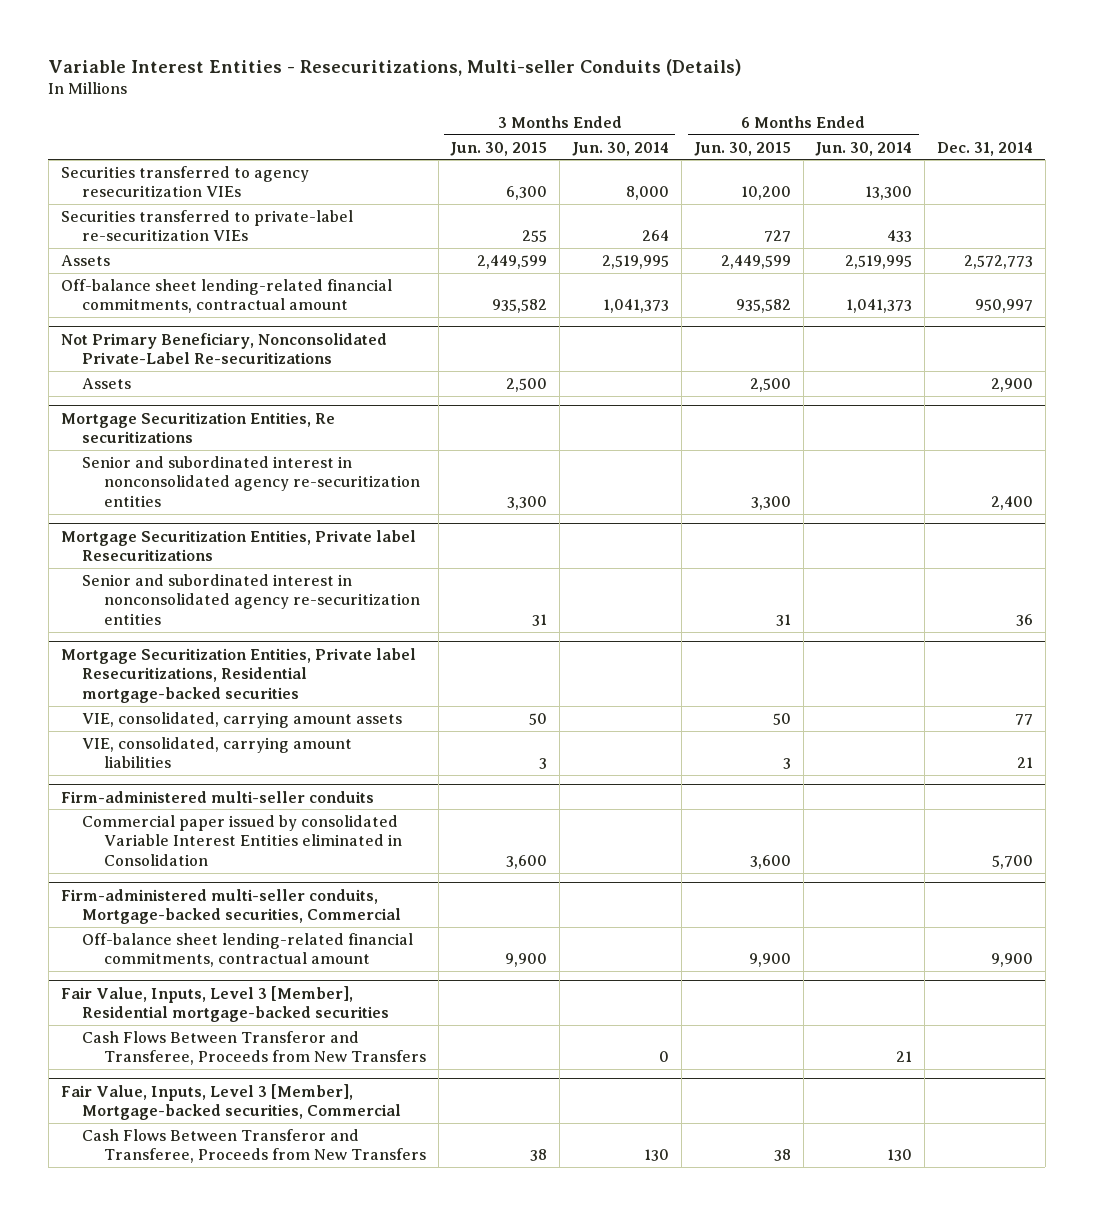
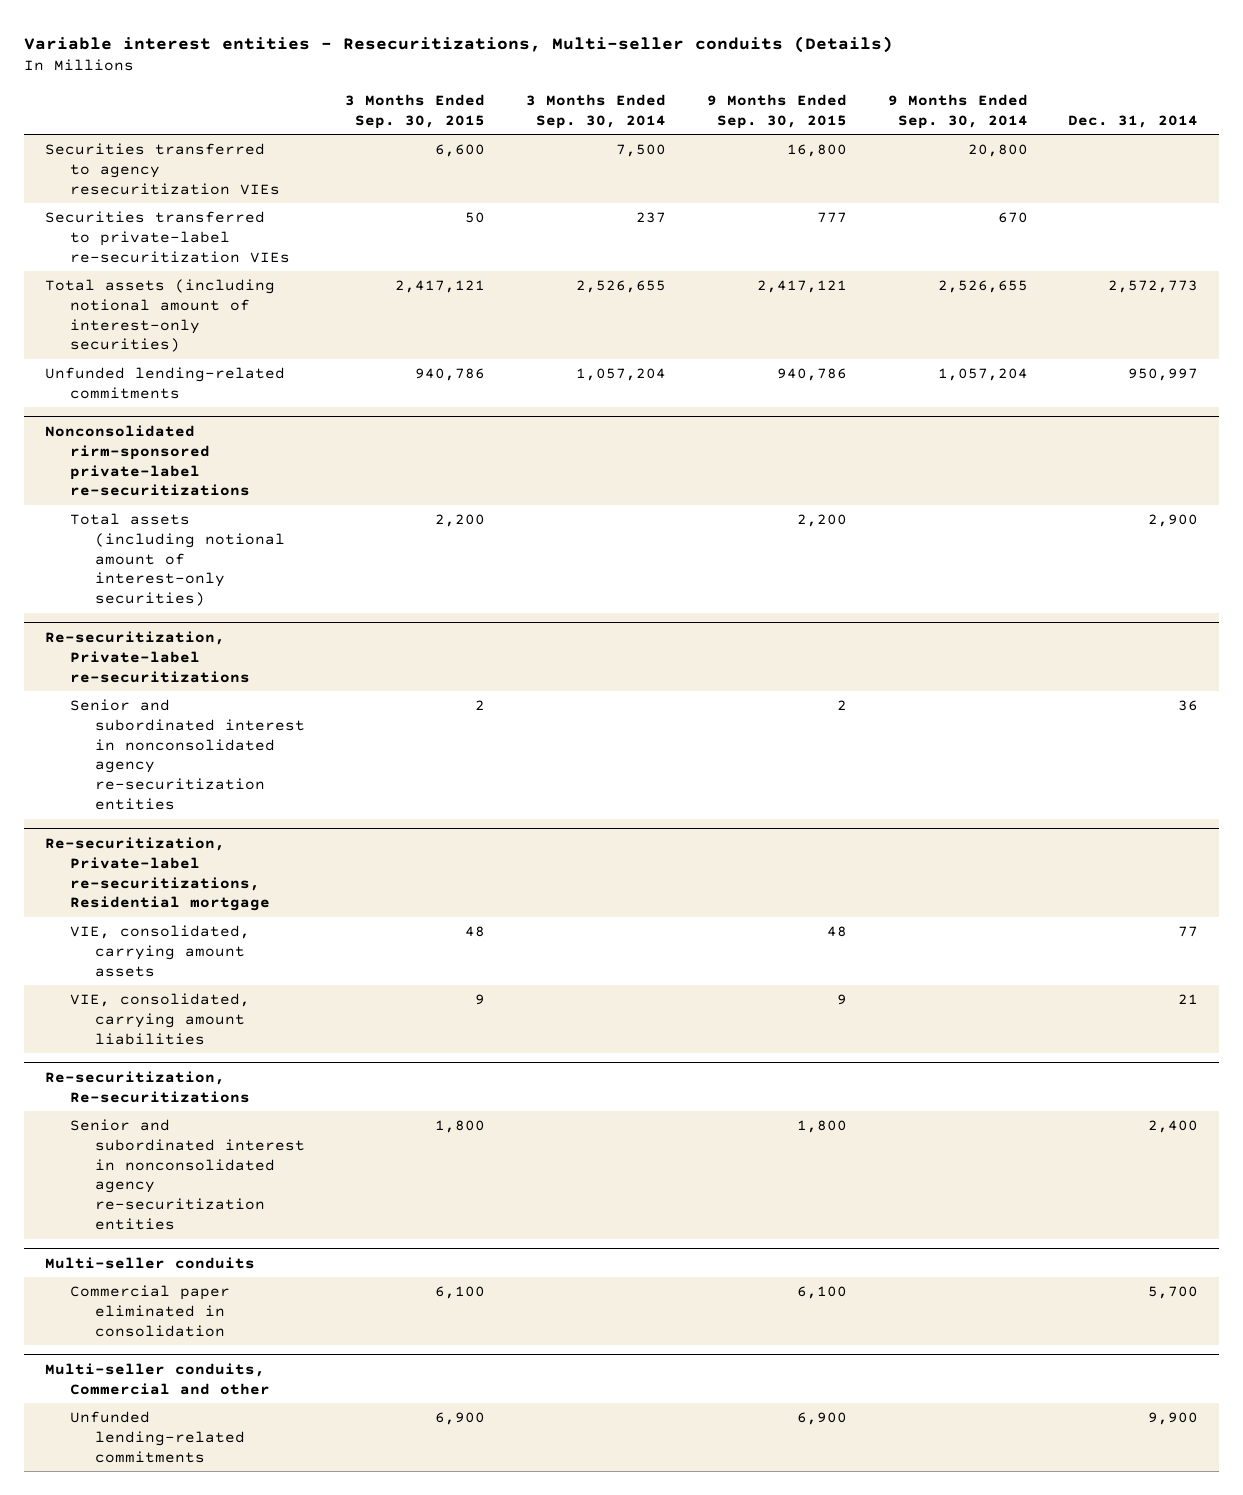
- Variable Interest Entities - Resecuritizations, Multi-seller Conduits (Details)
+ Variable interest entities - Resecuritizations, Multi-seller conduits (Details)
- | 3 Months Ended Jun. 30, 2015 | 3 Months Ended Jun. 30, 2014 | 6 Months Ended Jun. 30, 2015 | 6 Months Ended Jun. 30, 2014 | Dec. 31, 2014
+ | 3 Months Ended Sep. 30, 2015 | 3 Months Ended Sep. 30, 2014 | 9 Months Ended Sep. 30, 2015 | 9 Months Ended Sep. 30, 2014 | Dec. 31, 2014
- Assets | 2,449,599 | 2,519,995 | 2,449,599 | 2,519,995 | 2,572,773
- Off-balance sheet lending-related financial commitments, contractual amount | 935,582 | 1,041,373 | 935,582 | 1,041,373 | 950,997
- Not Primary Beneficiary, Nonconsolidated Private-Label Re-securitizations
- Assets | 2,500 | | 2,500 | | 2,900
- Mortgage Securitization Entities, Re securitizations
- Senior and subordinated interest in nonconsolidated agency re-securitization entities | 3,300 | | 3,300 | | 2,400
- Mortgage Securitization Entities, Private label Resecuritizations
+ Total assets (including notional amount of interest-only securities) | 2,417,121 | 2,526,655 | 2,417,121 | 2,526,655 | 2,572,773
+ Unfunded lending-related commitments | 940,786 | 1,057,204 | 940,786 | 1,057,204 | 950,997
+ Nonconsolidated rirm-sponsored private-label re-securitizations
+ Total assets (including notional amount of interest-only securities) | 2,200 | | 2,200 | | 2,900
+ Re-securitization, Private-label re-securitizations
- Mortgage Securitization Entities, Private label Resecuritizations, Residential mortgage-backed securities
+ Re-securitization, Private-label re-securitizations, Residential mortgage
- Firm-administered multi-seller conduits
- Commercial paper issued by consolidated Variable Interest Entities eliminated in Consolidation | 3,600 | | 3,600 | | 5,700
- Firm-administered multi-seller conduits, Mortgage-backed securities, Commercial
- Off-balance sheet lending-related financial commitments, contractual amount | 9,900 | | 9,900 | | 9,900
- Fair Value, Inputs, Level 3 [Member], Residential mortgage-backed securities
- Cash Flows Between Transferor and Transferee, Proceeds from New Transfers | | 0 | | 21 |
- Fair Value, Inputs, Level 3 [Member], Mortgage-backed securities, Commercial
- Cash Flows Between Transferor and Transferee, Proceeds from New Transfers | 38 | 130 | 38 | 130 |
+ Re-securitization, Re-securitizations
+ Senior and subordinated interest in nonconsolidated agency re-securitization entities | 1,800 | | 1,800 | | 2,400
+ Multi-seller conduits
+ Commercial paper eliminated in consolidation | 6,100 | | 6,100 | | 5,700
+ Multi-seller conduits, Commercial and other
+ Unfunded lending-related commitments | 6,900 | | 6,900 | | 9,900

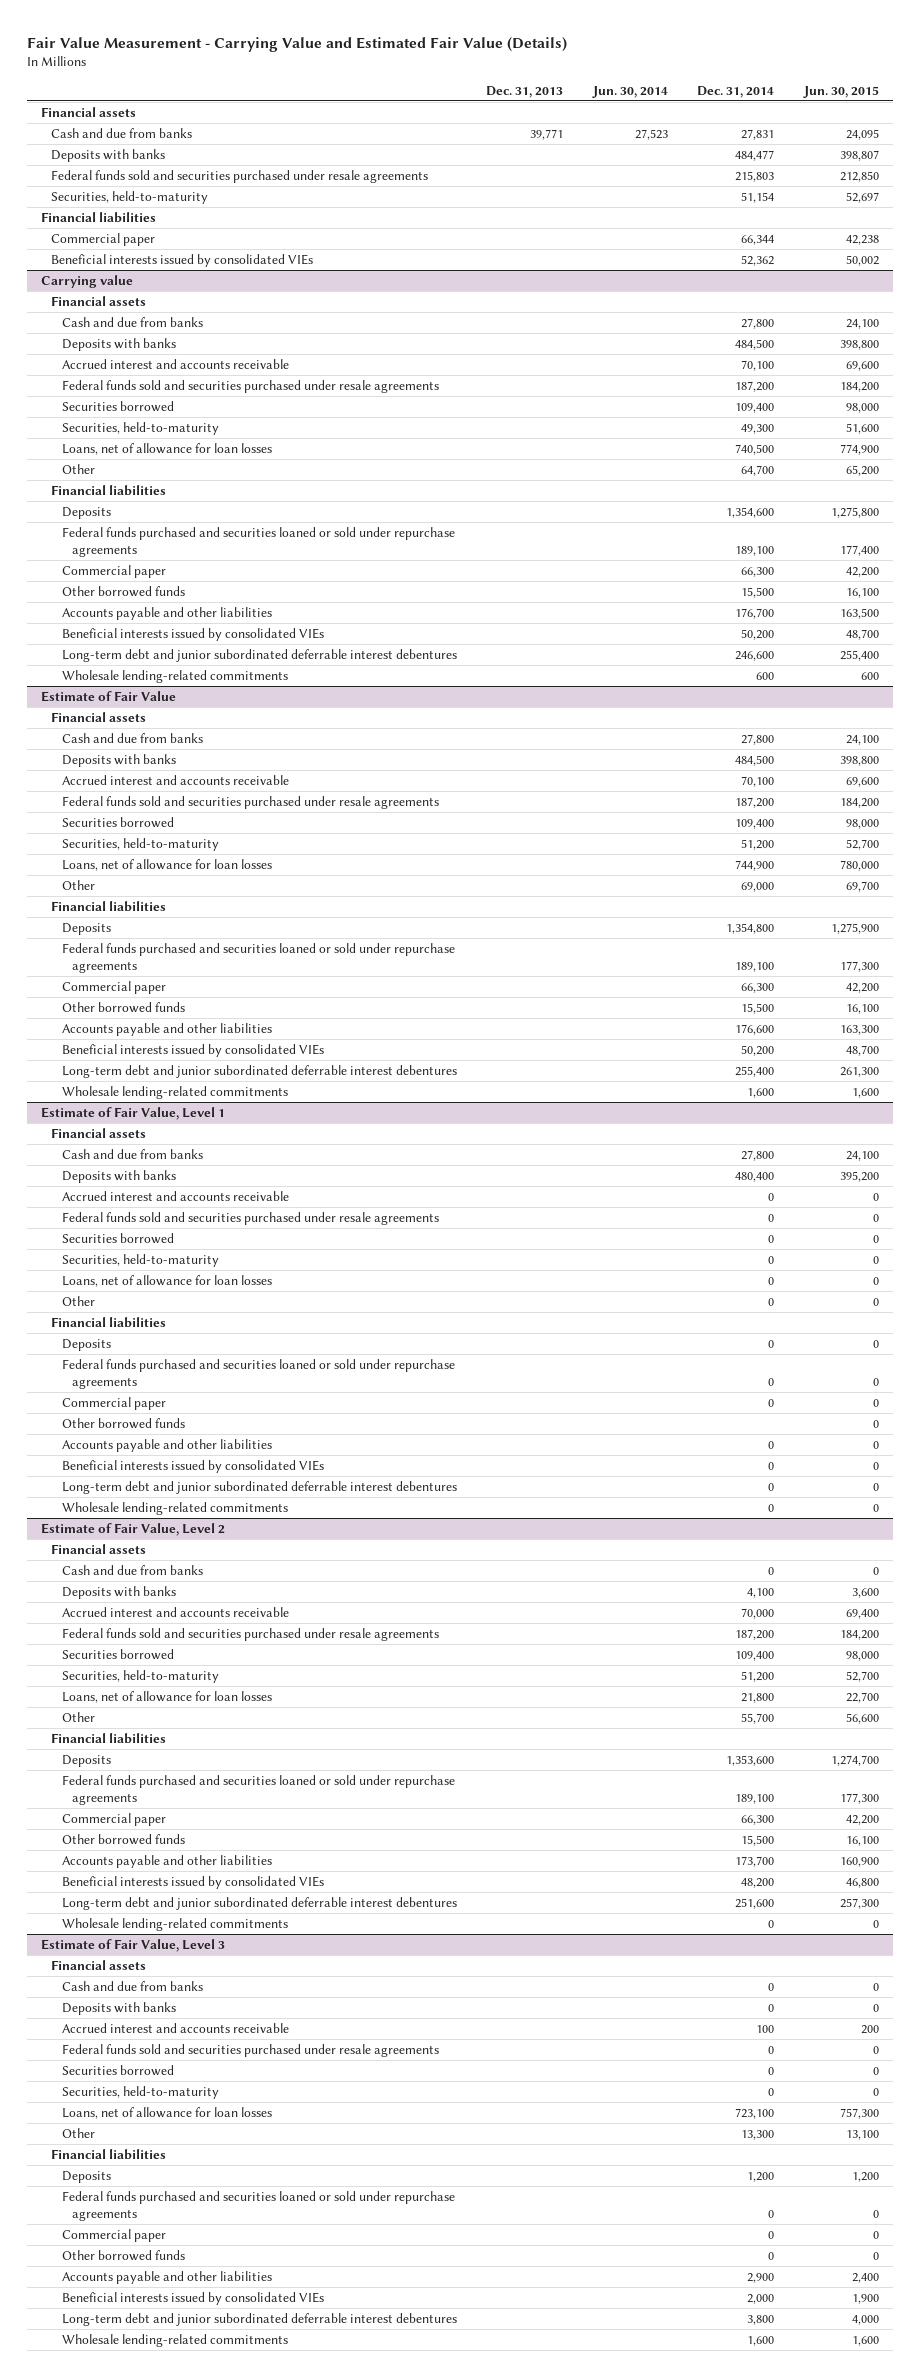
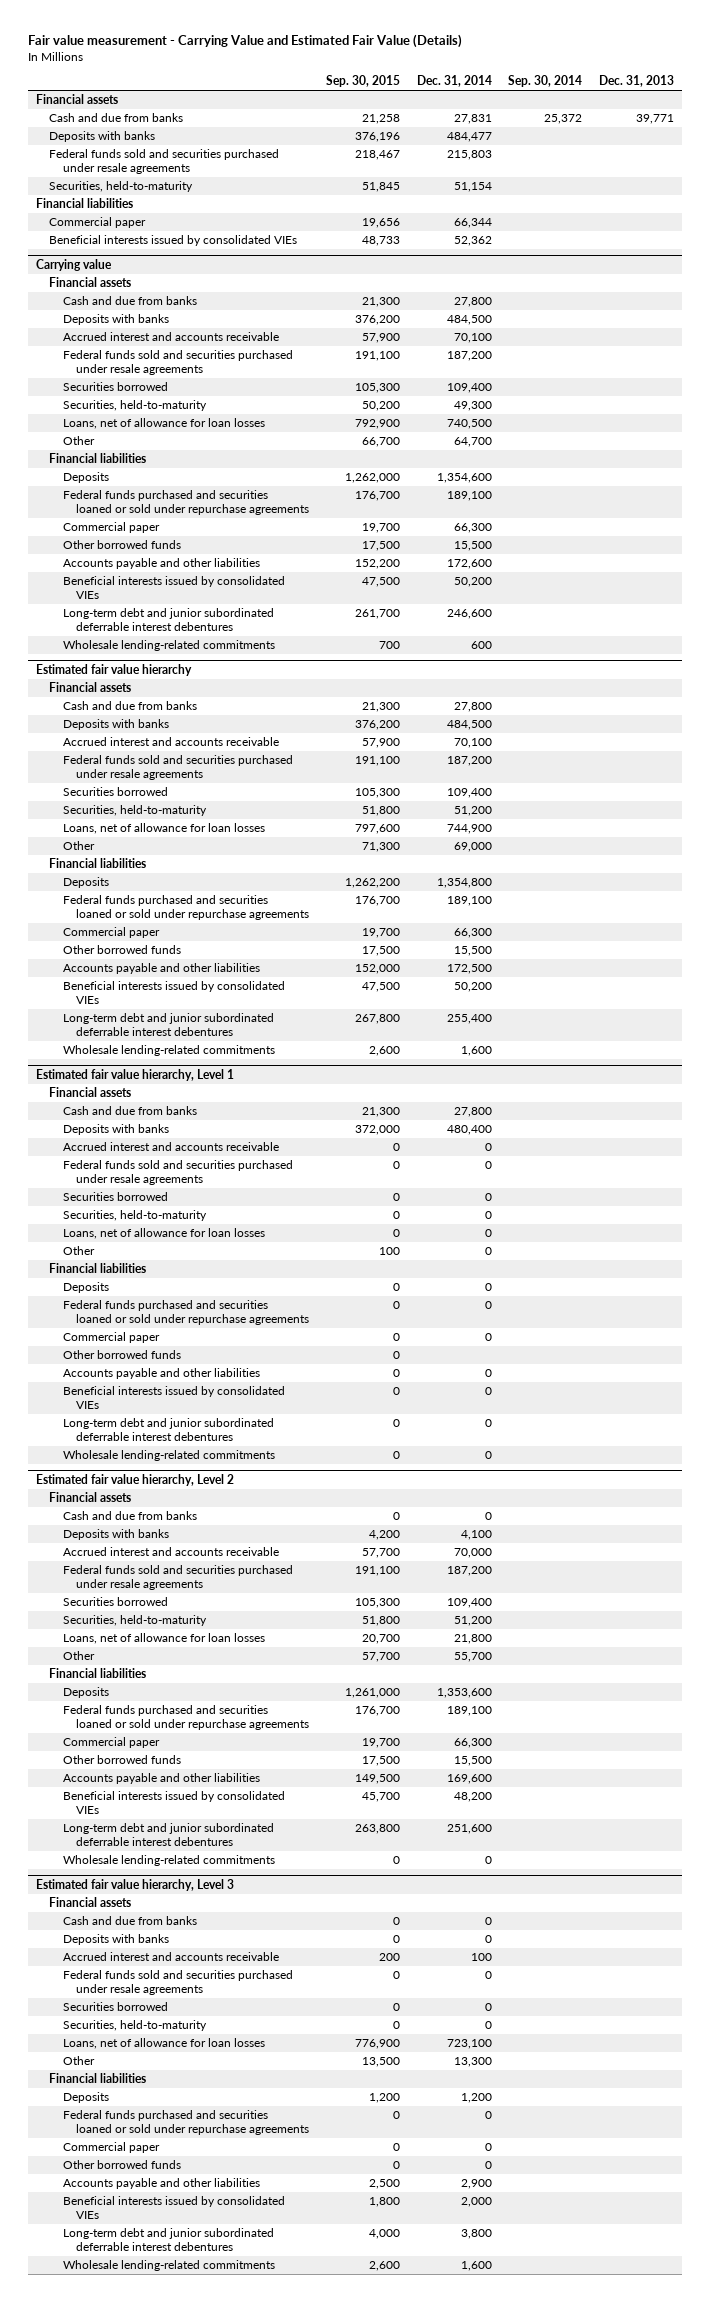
- Fair Value Measurement - Carrying Value and Estimated Fair Value (Details)
+ Fair value measurement - Carrying Value and Estimated Fair Value (Details)
- | Dec. 31, 2013 | Jun. 30, 2014 | Dec. 31, 2014 | Jun. 30, 2015
+ | Sep. 30, 2015 | Dec. 31, 2014 | Sep. 30, 2014 | Dec. 31, 2013
@ Carrying value
- Accounts payable and other liabilities | | | 176,700 | 163,500
+ Accounts payable and other liabilities | 152,200 | 172,600 | |
- Estimate of Fair Value
+ Estimated fair value hierarchy
- Accounts payable and other liabilities | | | 176,600 | 163,300
+ Accounts payable and other liabilities | 152,000 | 172,500 | |
- Estimate of Fair Value, Level 1
+ Estimated fair value hierarchy, Level 1
- Estimate of Fair Value, Level 2
+ Estimated fair value hierarchy, Level 2
- Accounts payable and other liabilities | | | 173,700 | 160,900
+ Accounts payable and other liabilities | 149,500 | 169,600 | |
- Estimate of Fair Value, Level 3
+ Estimated fair value hierarchy, Level 3

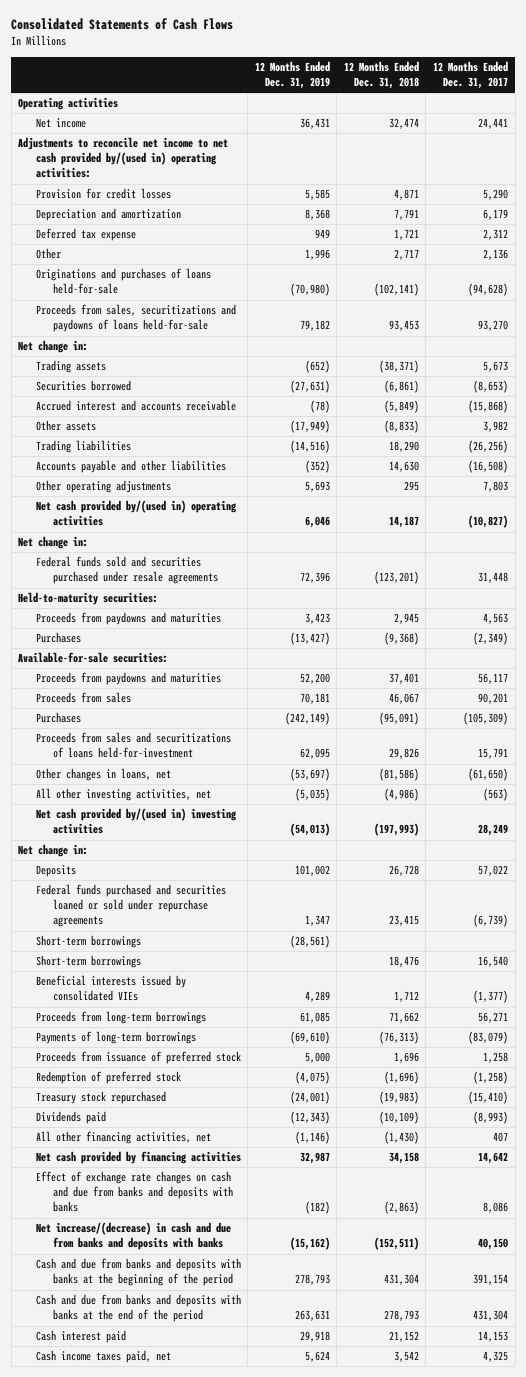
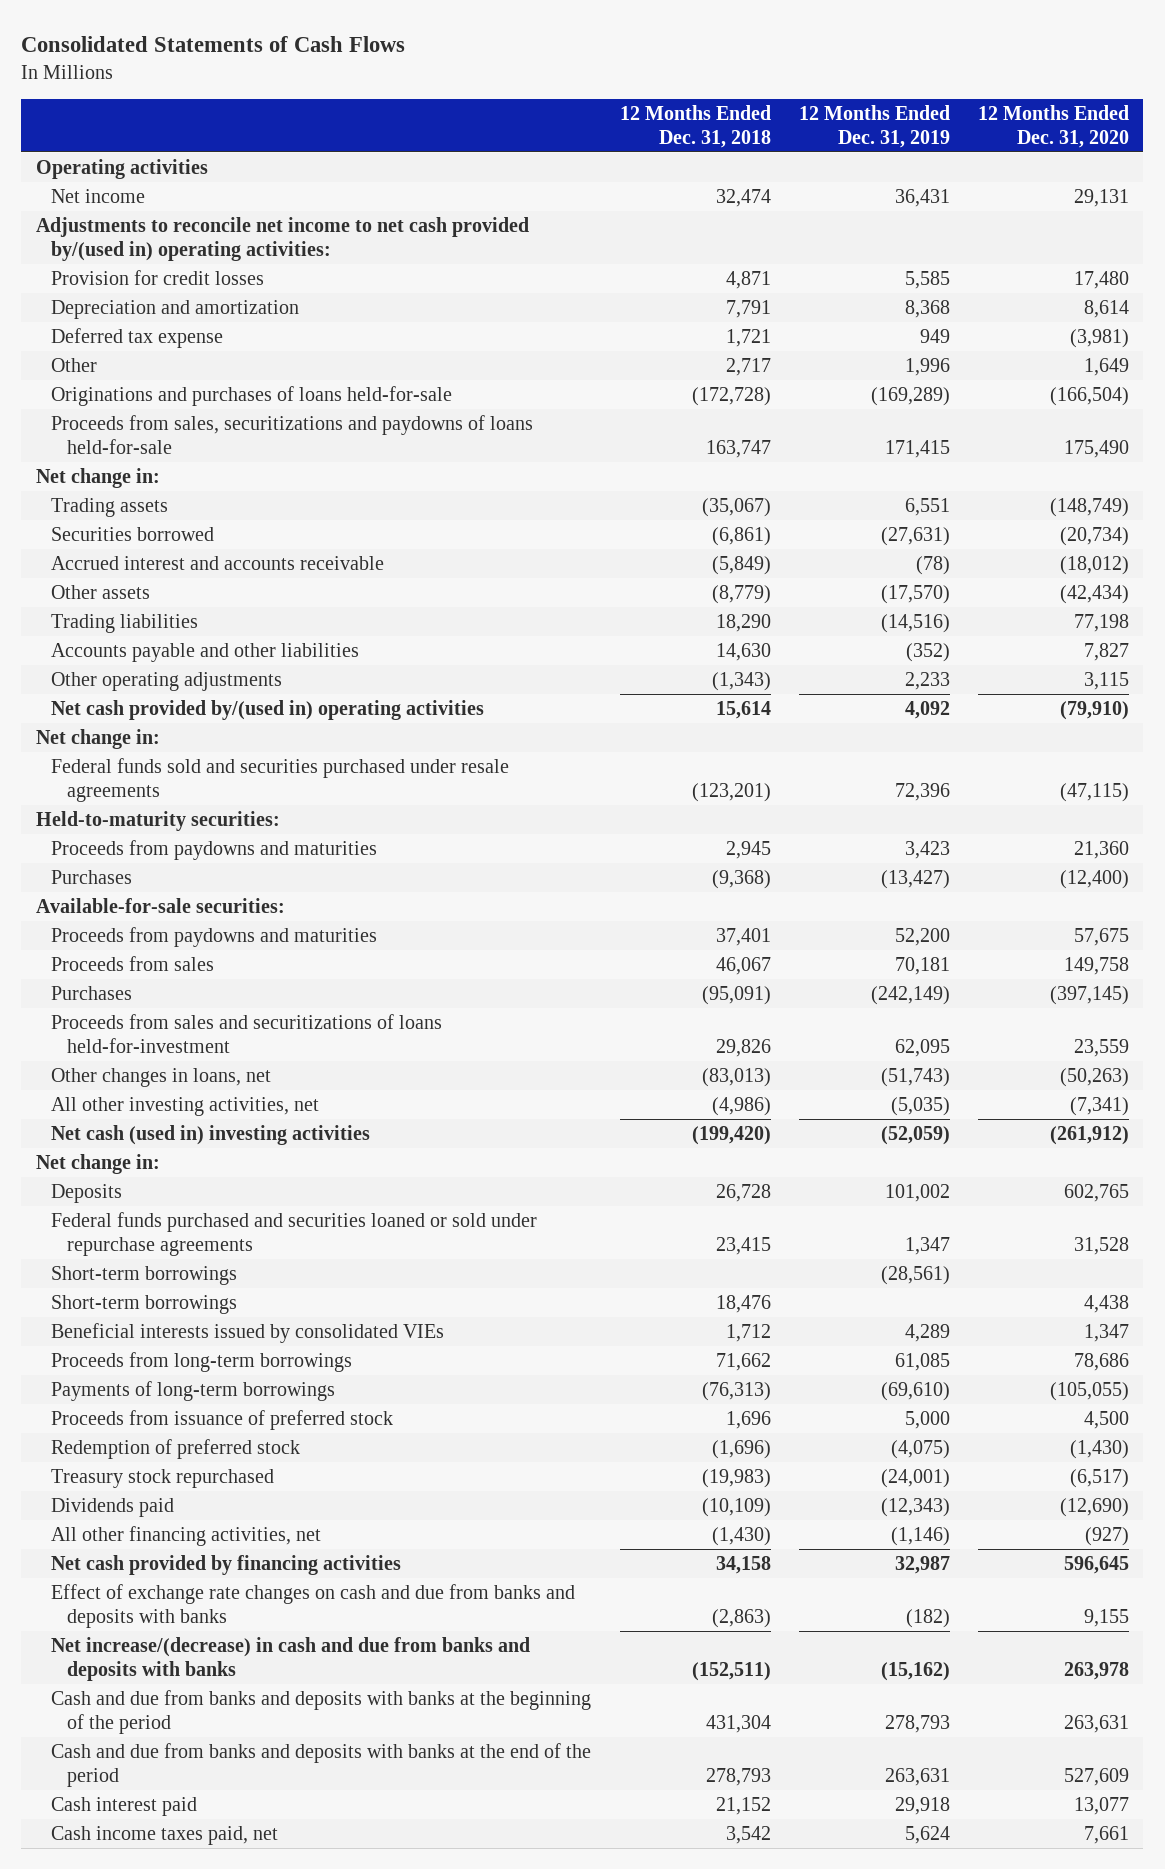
- | 12 Months Ended Dec. 31, 2019 | 12 Months Ended Dec. 31, 2018 | 12 Months Ended Dec. 31, 2017
+ | 12 Months Ended Dec. 31, 2018 | 12 Months Ended Dec. 31, 2019 | 12 Months Ended Dec. 31, 2020
- Originations and purchases of loans held-for-sale | (70,980) | (102,141) | (94,628)
- Proceeds from sales, securitizations and paydowns of loans held-for-sale | 79,182 | 93,453 | 93,270
+ Originations and purchases of loans held-for-sale | (172,728) | (169,289) | (166,504)
+ Proceeds from sales, securitizations and paydowns of loans held-for-sale | 163,747 | 171,415 | 175,490
- Trading assets | (652) | (38,371) | 5,673
+ Trading assets | (35,067) | 6,551 | (148,749)
- Other assets | (17,949) | (8,833) | 3,982
+ Other assets | (8,779) | (17,570) | (42,434)
- Other operating adjustments | 5,693 | 295 | 7,803
- Net cash provided by/(used in) operating activities | 6,046 | 14,187 | (10,827)
+ Other operating adjustments | (1,343) | 2,233 | 3,115
+ Net cash provided by/(used in) operating activities | 15,614 | 4,092 | (79,910)
- Other changes in loans, net | (53,697) | (81,586) | (61,650)
+ Other changes in loans, net | (83,013) | (51,743) | (50,263)
- Net cash provided by/(used in) investing activities | (54,013) | (197,993) | 28,249
+ Net cash (used in) investing activities | (199,420) | (52,059) | (261,912)

